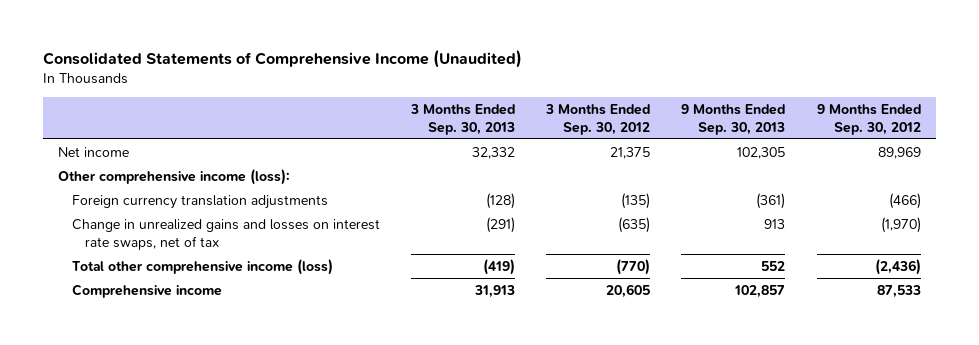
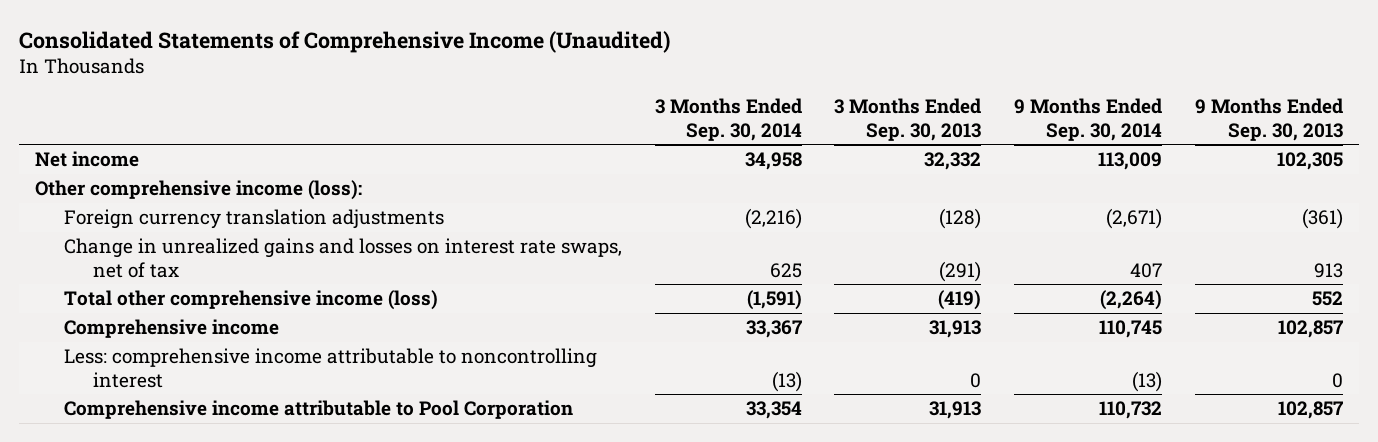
- | 3 Months Ended Sep. 30, 2013 | 3 Months Ended Sep. 30, 2012 | 9 Months Ended Sep. 30, 2013 | 9 Months Ended Sep. 30, 2012
+ | 3 Months Ended Sep. 30, 2014 | 3 Months Ended Sep. 30, 2013 | 9 Months Ended Sep. 30, 2014 | 9 Months Ended Sep. 30, 2013
+ Less: comprehensive income attributable to noncontrolling interest | (13) | 0 | (13) | 0
+ Comprehensive income attributable to Pool Corporation | 33,354 | 31,913 | 110,732 | 102,857

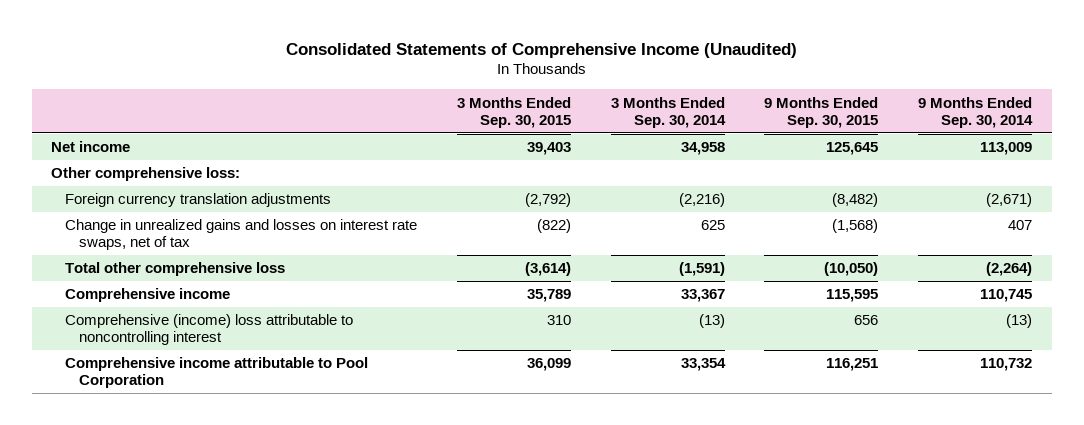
- | 3 Months Ended Sep. 30, 2014 | 3 Months Ended Sep. 30, 2013 | 9 Months Ended Sep. 30, 2014 | 9 Months Ended Sep. 30, 2013
+ | 3 Months Ended Sep. 30, 2015 | 3 Months Ended Sep. 30, 2014 | 9 Months Ended Sep. 30, 2015 | 9 Months Ended Sep. 30, 2014
- Other comprehensive income (loss):
+ Other comprehensive loss:
- Total other comprehensive income (loss) | (1,591) | (419) | (2,264) | 552
+ Total other comprehensive loss | (3,614) | (1,591) | (10,050) | (2,264)
- Less: comprehensive income attributable to noncontrolling interest | (13) | 0 | (13) | 0
+ Comprehensive (income) loss attributable to noncontrolling interest | 310 | (13) | 656 | (13)

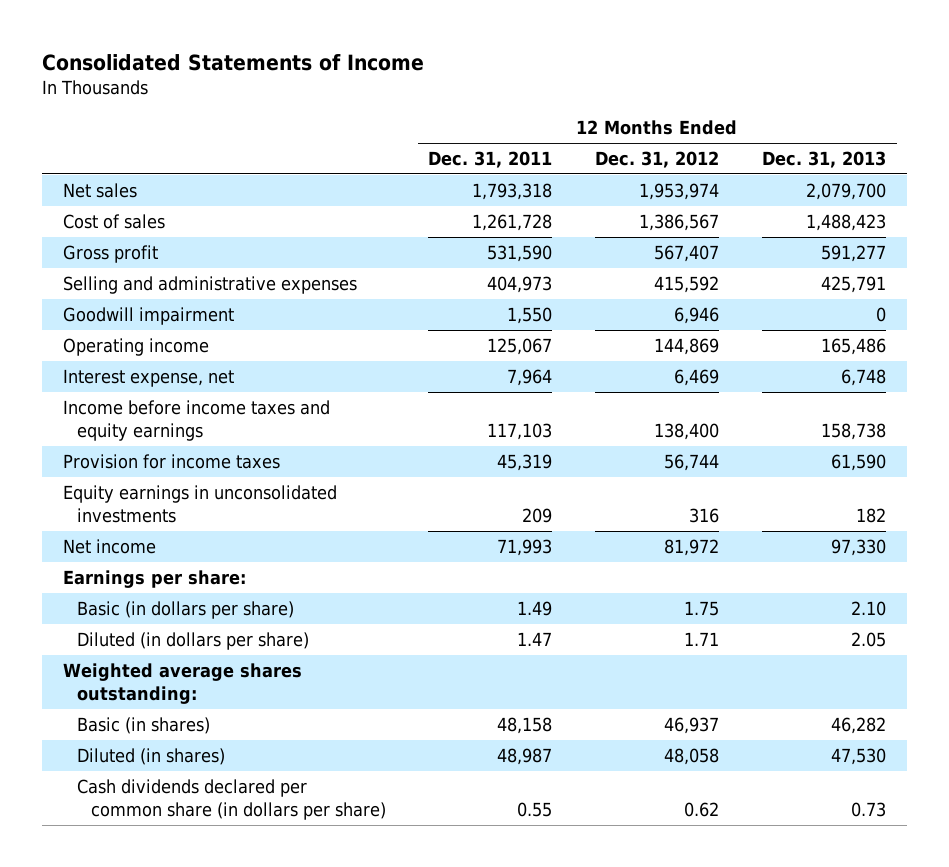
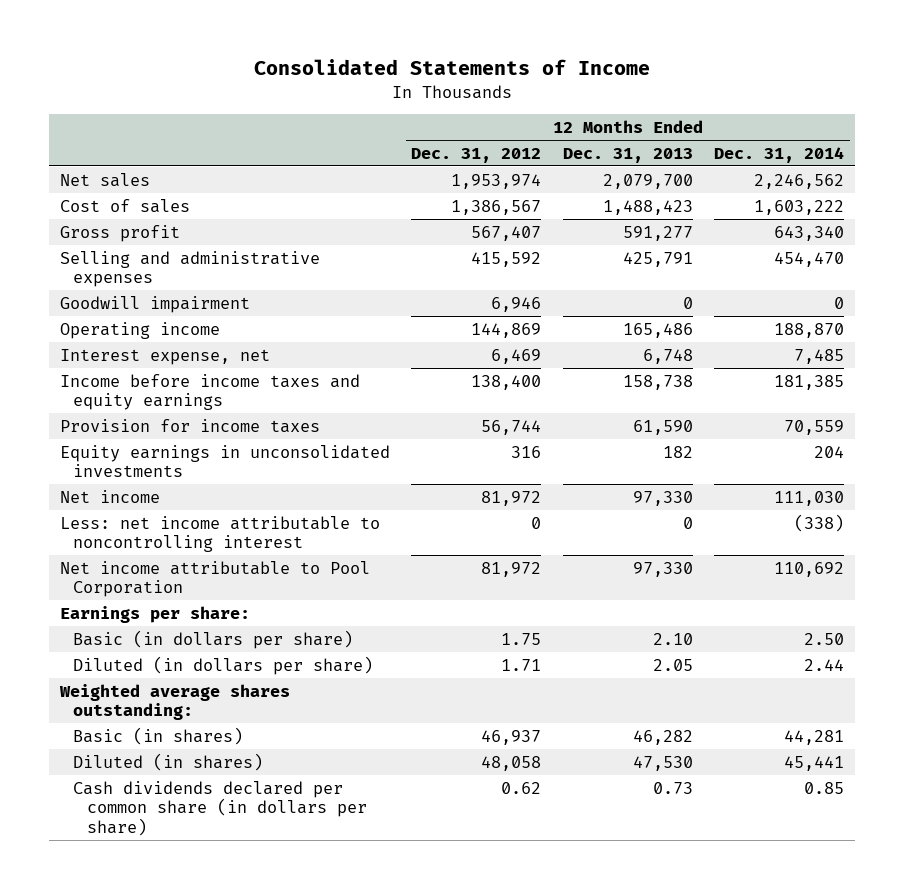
- | 12 Months Ended Dec. 31, 2011 | 12 Months Ended Dec. 31, 2012 | 12 Months Ended Dec. 31, 2013
+ | 12 Months Ended Dec. 31, 2012 | 12 Months Ended Dec. 31, 2013 | 12 Months Ended Dec. 31, 2014
+ Less: net income attributable to noncontrolling interest | 0 | 0 | (338)
+ Net income attributable to Pool Corporation | 81,972 | 97,330 | 110,692

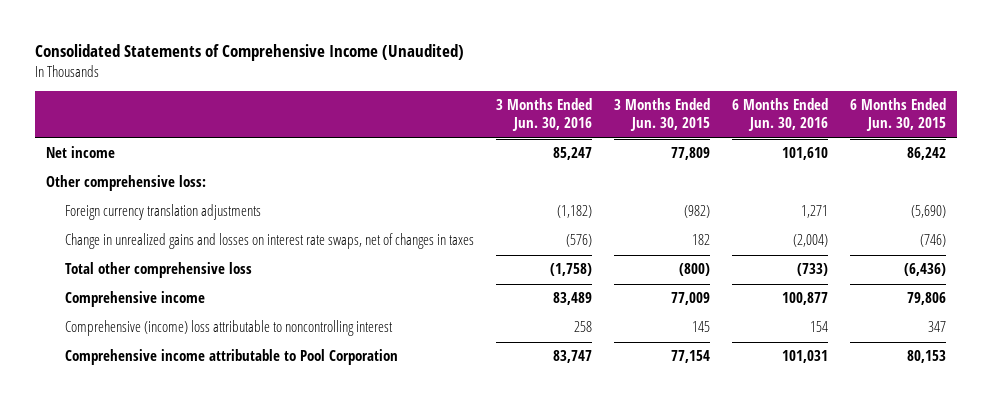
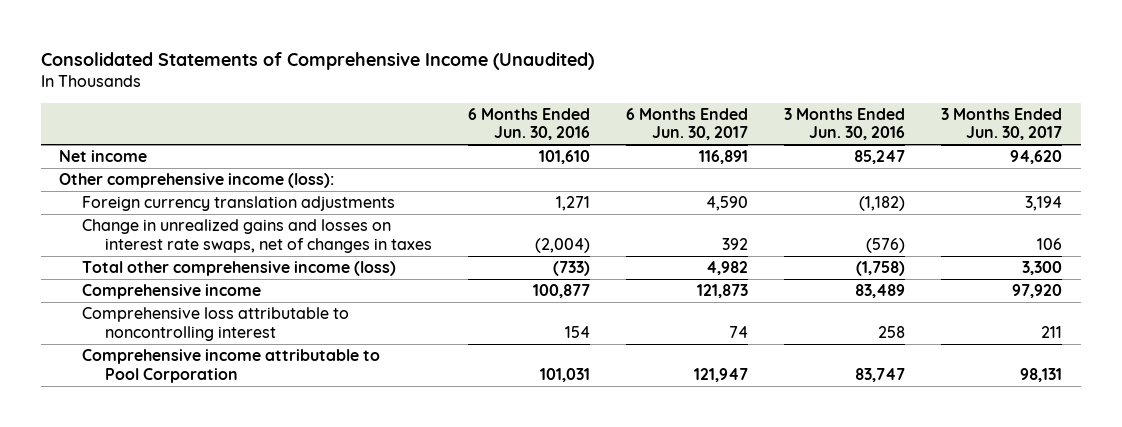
- | 3 Months Ended Jun. 30, 2016 | 3 Months Ended Jun. 30, 2015 | 6 Months Ended Jun. 30, 2016 | 6 Months Ended Jun. 30, 2015
+ | 6 Months Ended Jun. 30, 2016 | 6 Months Ended Jun. 30, 2017 | 3 Months Ended Jun. 30, 2016 | 3 Months Ended Jun. 30, 2017
- Other comprehensive loss:
+ Other comprehensive income (loss):
- Total other comprehensive loss | (1,758) | (800) | (733) | (6,436)
+ Total other comprehensive income (loss) | (733) | 4,982 | (1,758) | 3,300
- Comprehensive (income) loss attributable to noncontrolling interest | 258 | 145 | 154 | 347
+ Comprehensive loss attributable to noncontrolling interest | 154 | 74 | 258 | 211

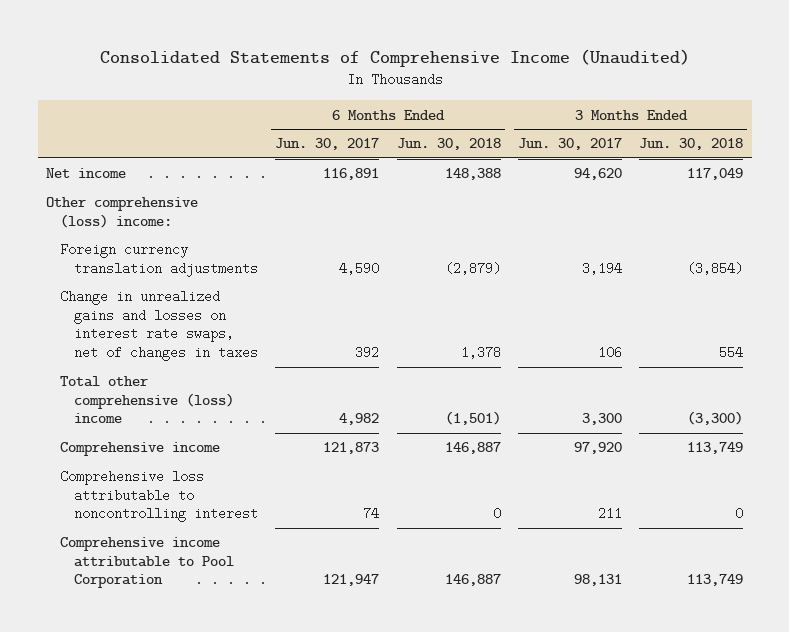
- | 6 Months Ended Jun. 30, 2016 | 6 Months Ended Jun. 30, 2017 | 3 Months Ended Jun. 30, 2016 | 3 Months Ended Jun. 30, 2017
+ | 6 Months Ended Jun. 30, 2017 | 6 Months Ended Jun. 30, 2018 | 3 Months Ended Jun. 30, 2017 | 3 Months Ended Jun. 30, 2018
- Other comprehensive income (loss):
+ Other comprehensive (loss) income:
- Total other comprehensive income (loss) | (733) | 4,982 | (1,758) | 3,300
+ Total other comprehensive (loss) income | 4,982 | (1,501) | 3,300 | (3,300)

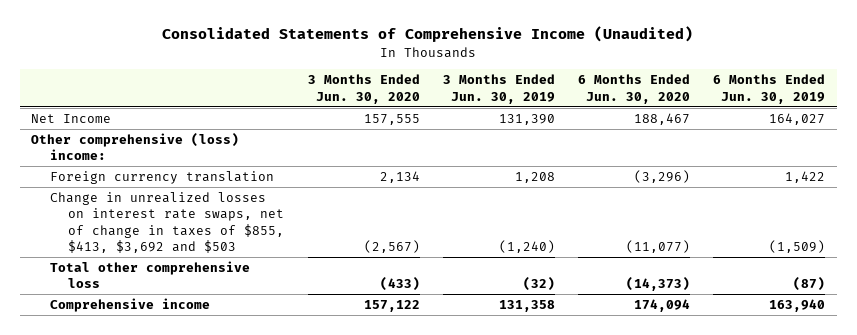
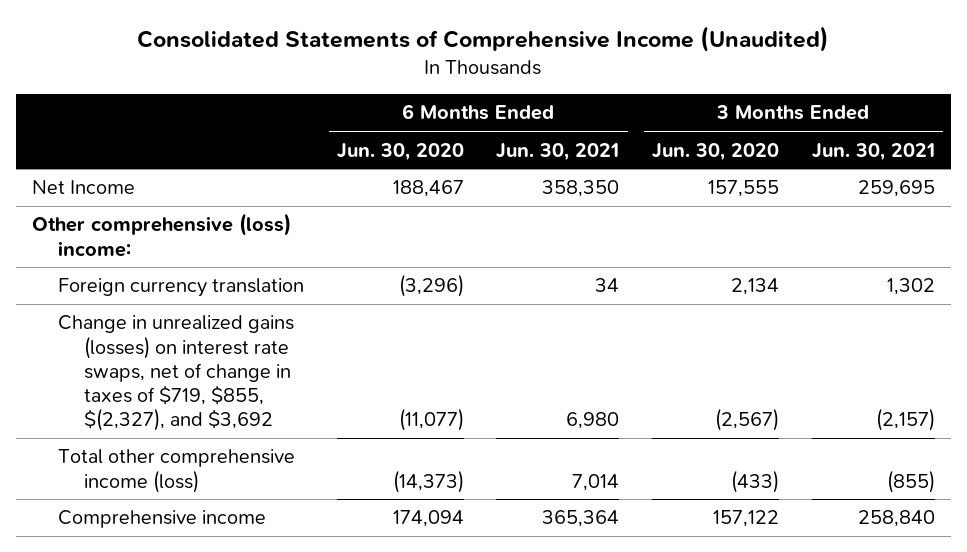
- | 3 Months Ended Jun. 30, 2020 | 3 Months Ended Jun. 30, 2019 | 6 Months Ended Jun. 30, 2020 | 6 Months Ended Jun. 30, 2019
+ | 6 Months Ended Jun. 30, 2020 | 6 Months Ended Jun. 30, 2021 | 3 Months Ended Jun. 30, 2020 | 3 Months Ended Jun. 30, 2021
- Change in unrealized losses on interest rate swaps, net of change in taxes of $855, $413, $3,692 and $503 | (2,567) | (1,240) | (11,077) | (1,509)
- Total other comprehensive loss | (433) | (32) | (14,373) | (87)
+ Change in unrealized gains (losses) on interest rate swaps, net of change in taxes of $719, $855, $(2,327), and $3,692 | (11,077) | 6,980 | (2,567) | (2,157)
+ Total other comprehensive income (loss) | (14,373) | 7,014 | (433) | (855)

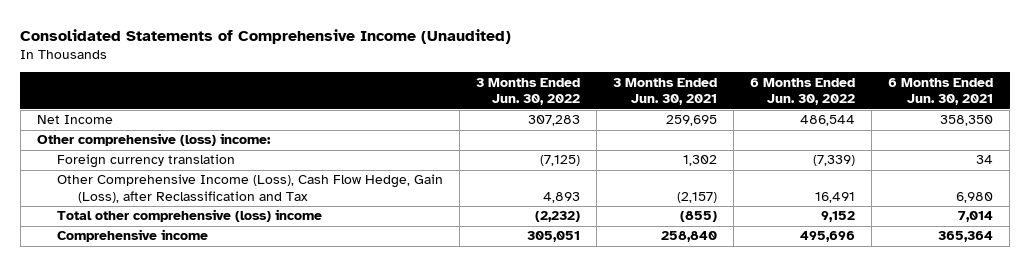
- | 6 Months Ended Jun. 30, 2020 | 6 Months Ended Jun. 30, 2021 | 3 Months Ended Jun. 30, 2020 | 3 Months Ended Jun. 30, 2021
+ | 3 Months Ended Jun. 30, 2022 | 3 Months Ended Jun. 30, 2021 | 6 Months Ended Jun. 30, 2022 | 6 Months Ended Jun. 30, 2021
- Change in unrealized gains (losses) on interest rate swaps, net of change in taxes of $719, $855, $(2,327), and $3,692 | (11,077) | 6,980 | (2,567) | (2,157)
- Total other comprehensive income (loss) | (14,373) | 7,014 | (433) | (855)
+ Other Comprehensive Income (Loss), Cash Flow Hedge, Gain (Loss), after Reclassification and Tax | 4,893 | (2,157) | 16,491 | 6,980
+ Total other comprehensive (loss) income | (2,232) | (855) | 9,152 | 7,014

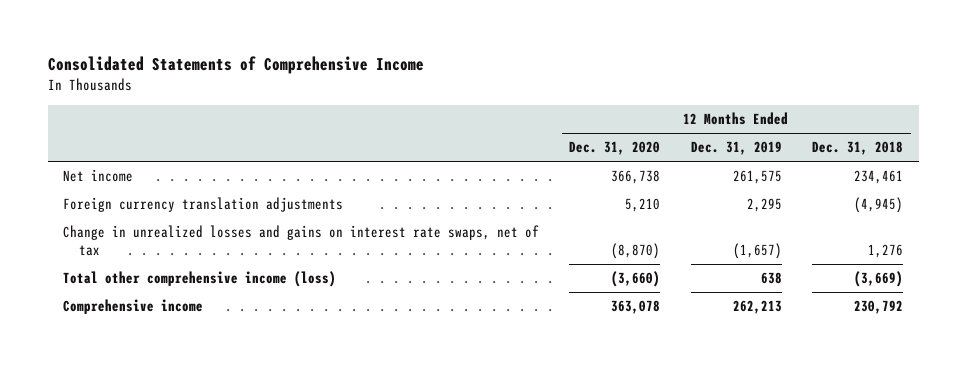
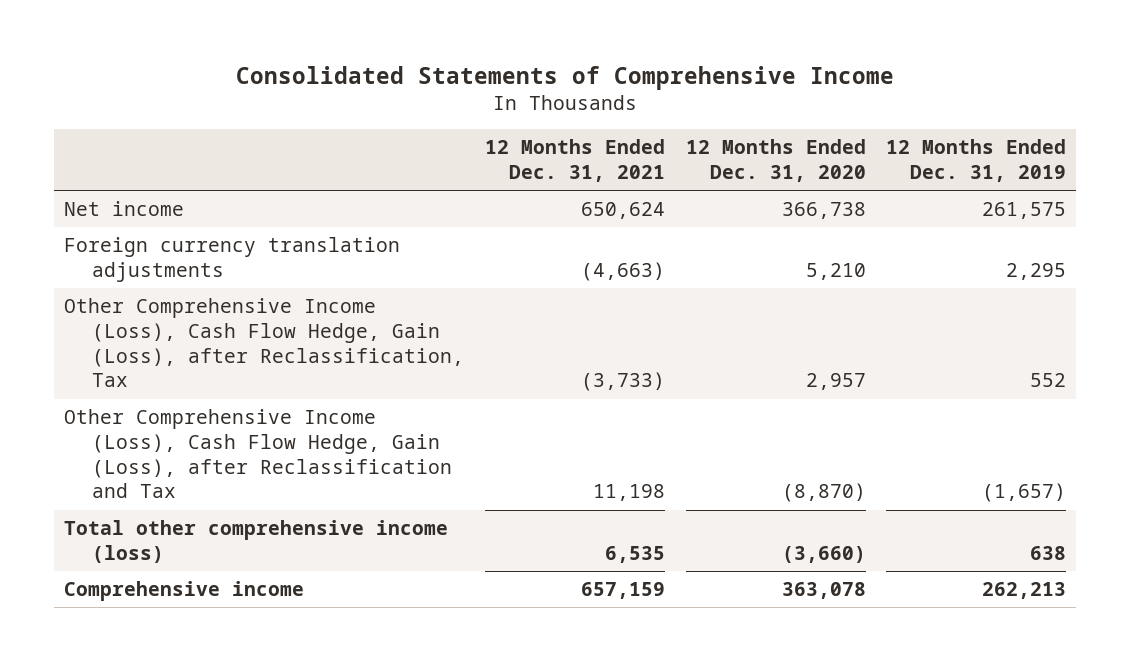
- | 12 Months Ended Dec. 31, 2020 | 12 Months Ended Dec. 31, 2019 | 12 Months Ended Dec. 31, 2018
+ | 12 Months Ended Dec. 31, 2021 | 12 Months Ended Dec. 31, 2020 | 12 Months Ended Dec. 31, 2019
- Change in unrealized losses and gains on interest rate swaps, net of tax | (8,870) | (1,657) | 1,276
+ Other Comprehensive Income (Loss), Cash Flow Hedge, Gain (Loss), after Reclassification, Tax | (3,733) | 2,957 | 552
+ Other Comprehensive Income (Loss), Cash Flow Hedge, Gain (Loss), after Reclassification and Tax | 11,198 | (8,870) | (1,657)

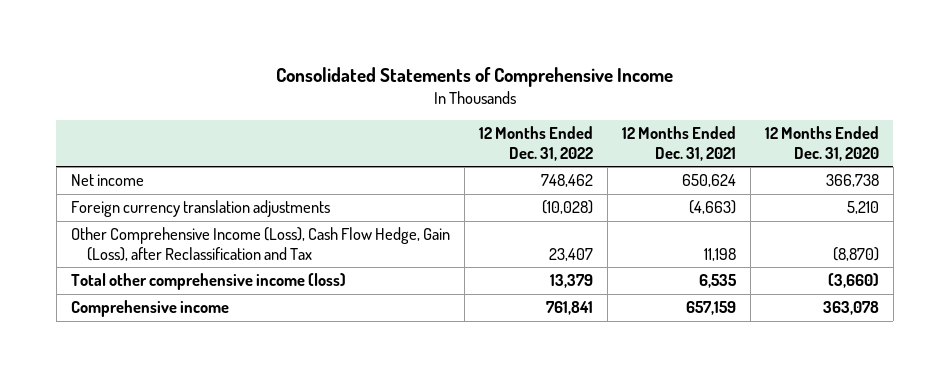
- | 12 Months Ended Dec. 31, 2021 | 12 Months Ended Dec. 31, 2020 | 12 Months Ended Dec. 31, 2019
+ | 12 Months Ended Dec. 31, 2022 | 12 Months Ended Dec. 31, 2021 | 12 Months Ended Dec. 31, 2020
- Other Comprehensive Income (Loss), Cash Flow Hedge, Gain (Loss), after Reclassification, Tax | (3,733) | 2,957 | 552

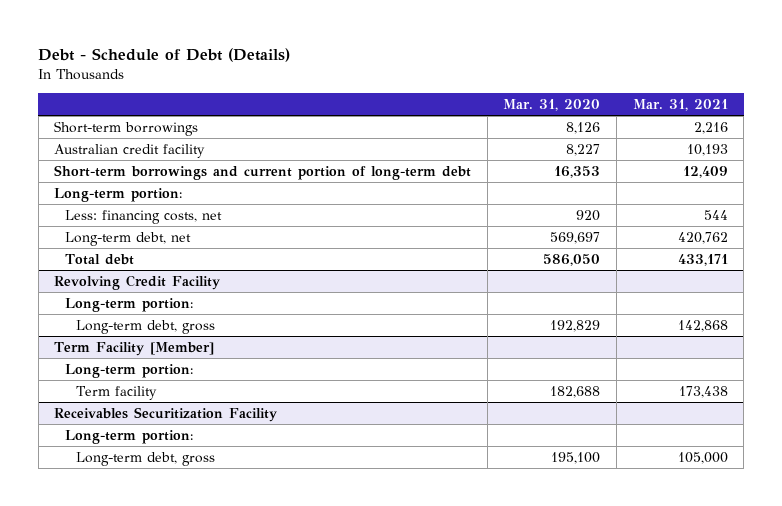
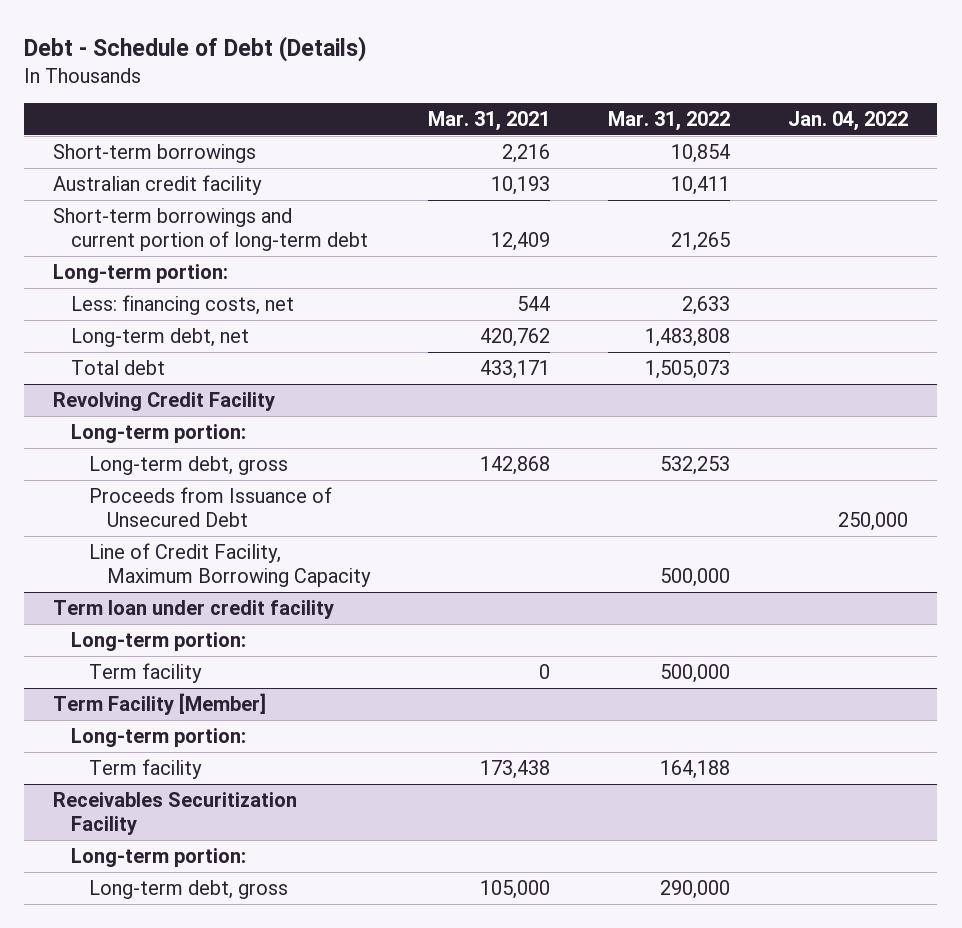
- | Mar. 31, 2020 | Mar. 31, 2021
+ | Mar. 31, 2021 | Mar. 31, 2022 | Jan. 04, 2022
@ Revolving Credit Facility
+ Proceeds from Issuance of Unsecured Debt | | | 250,000
+ Line of Credit Facility, Maximum Borrowing Capacity | | 500,000 |
+ Term loan under credit facility
+ Long-term portion:
+ Term facility | 0 | 500,000 |

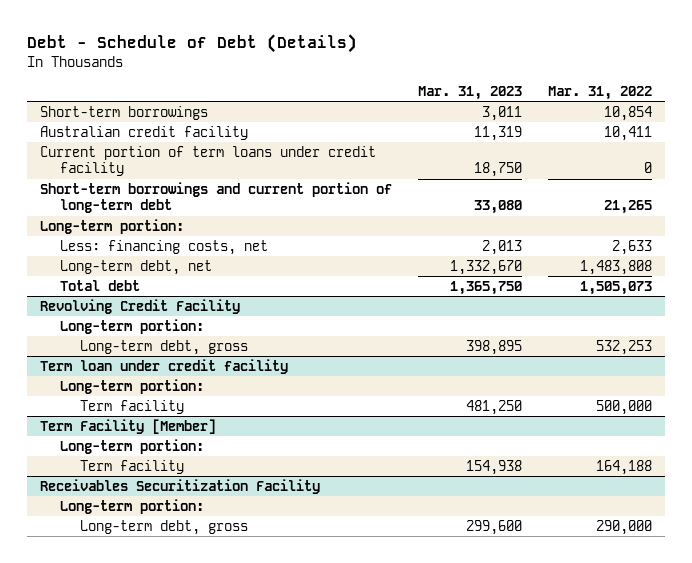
- | Mar. 31, 2021 | Mar. 31, 2022 | Jan. 04, 2022
+ | Mar. 31, 2023 | Mar. 31, 2022
+ Current portion of term loans under credit facility | 18,750 | 0
@ Revolving Credit Facility
- Proceeds from Issuance of Unsecured Debt | | | 250,000
- Line of Credit Facility, Maximum Borrowing Capacity | | 500,000 |

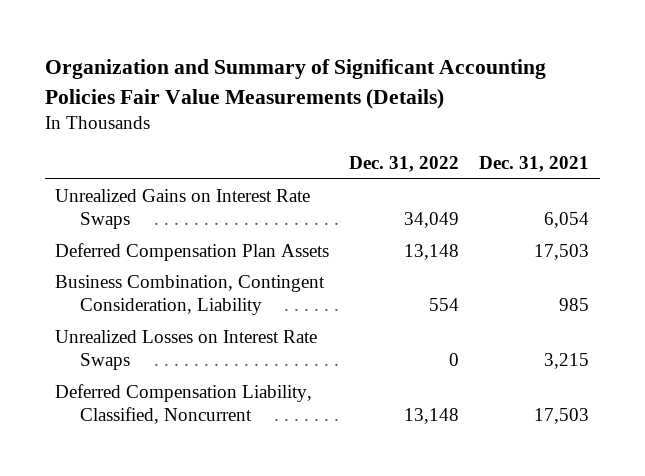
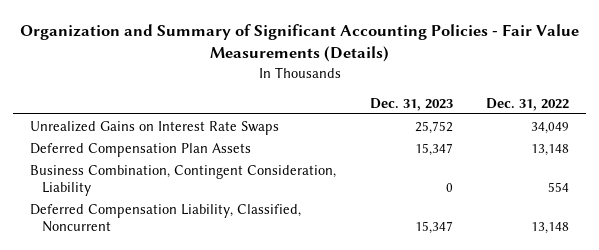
- Organization and Summary of Significant Accounting Policies Fair Value Measurements (Details)
+ Organization and Summary of Significant Accounting Policies - Fair Value Measurements (Details)
- | Dec. 31, 2022 | Dec. 31, 2021
+ | Dec. 31, 2023 | Dec. 31, 2022
- Unrealized Losses on Interest Rate Swaps | 0 | 3,215

